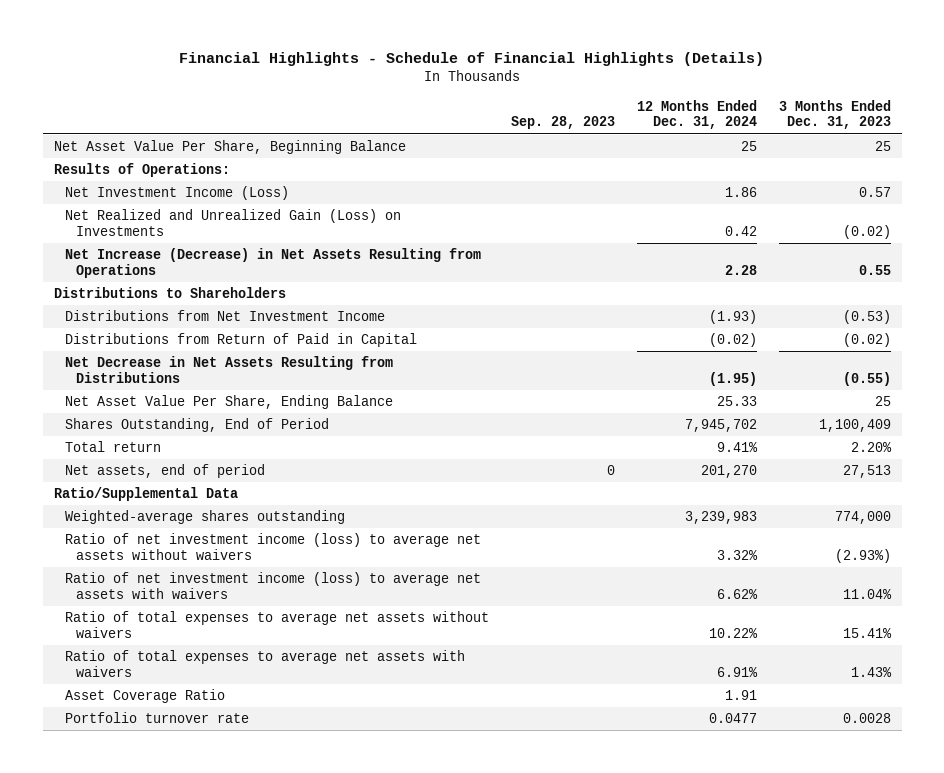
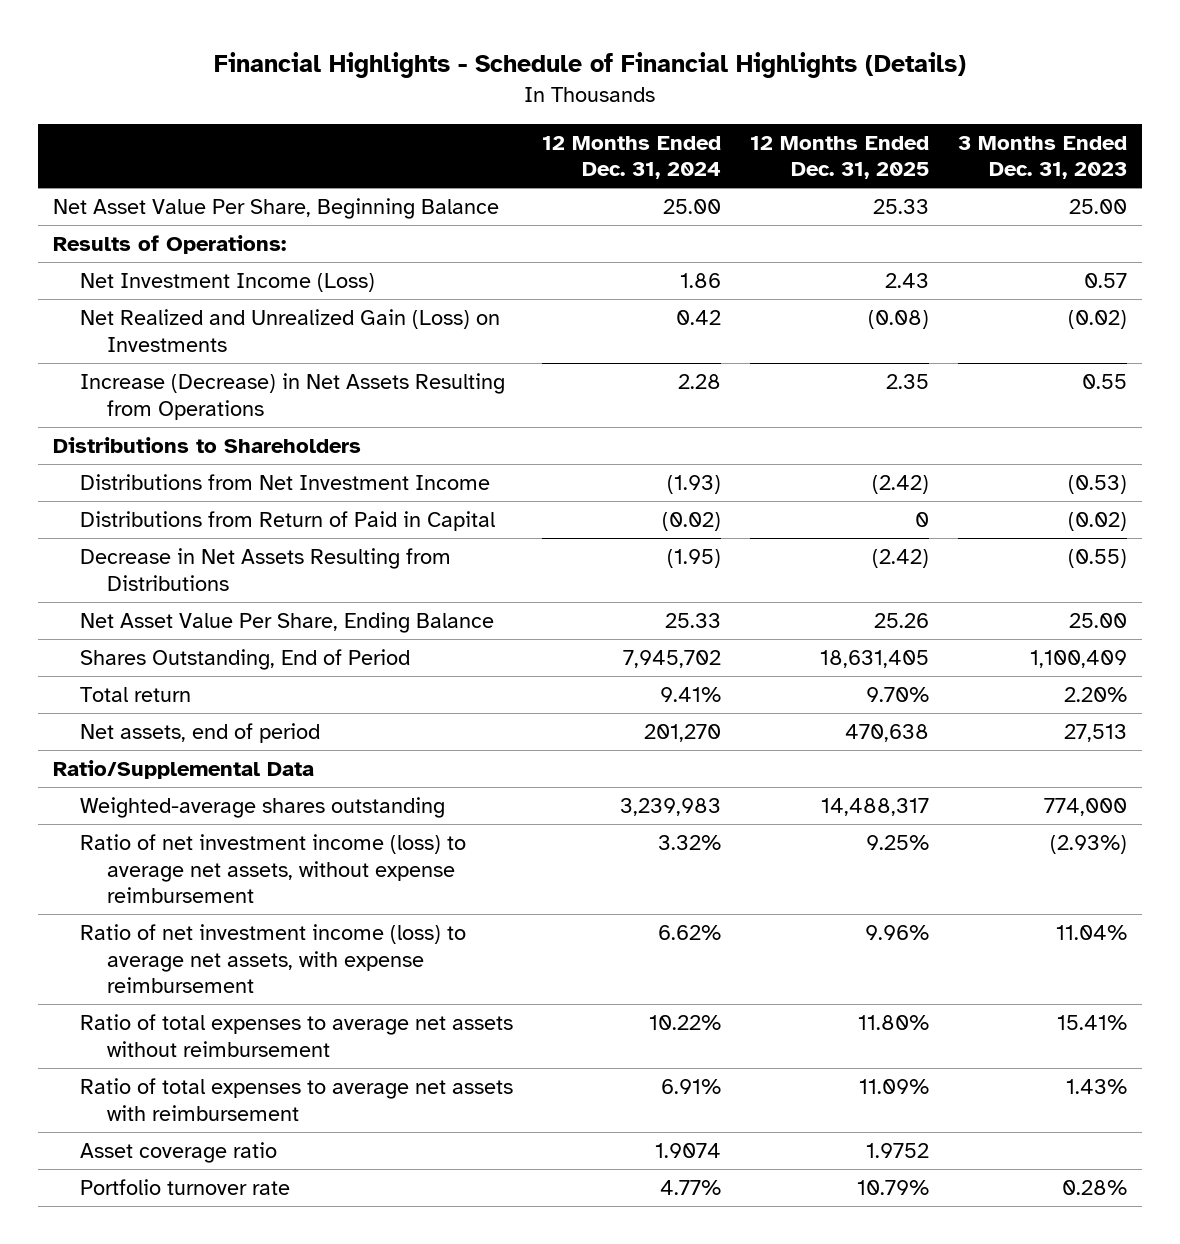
- | Sep. 28, 2023 | 12 Months Ended Dec. 31, 2024 | 3 Months Ended Dec. 31, 2023
+ | 12 Months Ended Dec. 31, 2024 | 12 Months Ended Dec. 31, 2025 | 3 Months Ended Dec. 31, 2023
- Net Asset Value Per Share, Beginning Balance | | 25 | 25
+ Net Asset Value Per Share, Beginning Balance | 25.00 | 25.33 | 25.00
- Net Increase (Decrease) in Net Assets Resulting from Operations | | 2.28 | 0.55
+ Increase (Decrease) in Net Assets Resulting from Operations | 2.28 | 2.35 | 0.55
- Net Decrease in Net Assets Resulting from Distributions | | (1.95) | (0.55)
- Net Asset Value Per Share, Ending Balance | | 25.33 | 25
+ Decrease in Net Assets Resulting from Distributions | (1.95) | (2.42) | (0.55)
+ Net Asset Value Per Share, Ending Balance | 25.33 | 25.26 | 25.00
- Ratio of net investment income (loss) to average net assets without waivers | | 3.32% | (2.93%)
- Ratio of net investment income (loss) to average net assets with waivers | | 6.62% | 11.04%
- Ratio of total expenses to average net assets without waivers | | 10.22% | 15.41%
- Ratio of total expenses to average net assets with waivers | | 6.91% | 1.43%
- Asset Coverage Ratio | | 1.91 |
- Portfolio turnover rate | | 0.0477 | 0.0028
+ Ratio of net investment income (loss) to average net assets, without expense reimbursement | 3.32% | 9.25% | (2.93%)
+ Ratio of net investment income (loss) to average net assets, with expense reimbursement | 6.62% | 9.96% | 11.04%
+ Ratio of total expenses to average net assets without reimbursement | 10.22% | 11.80% | 15.41%
+ Ratio of total expenses to average net assets with reimbursement | 6.91% | 11.09% | 1.43%
+ Asset coverage ratio | 1.9074 | 1.9752 |
+ Portfolio turnover rate | 4.77% | 10.79% | 0.28%

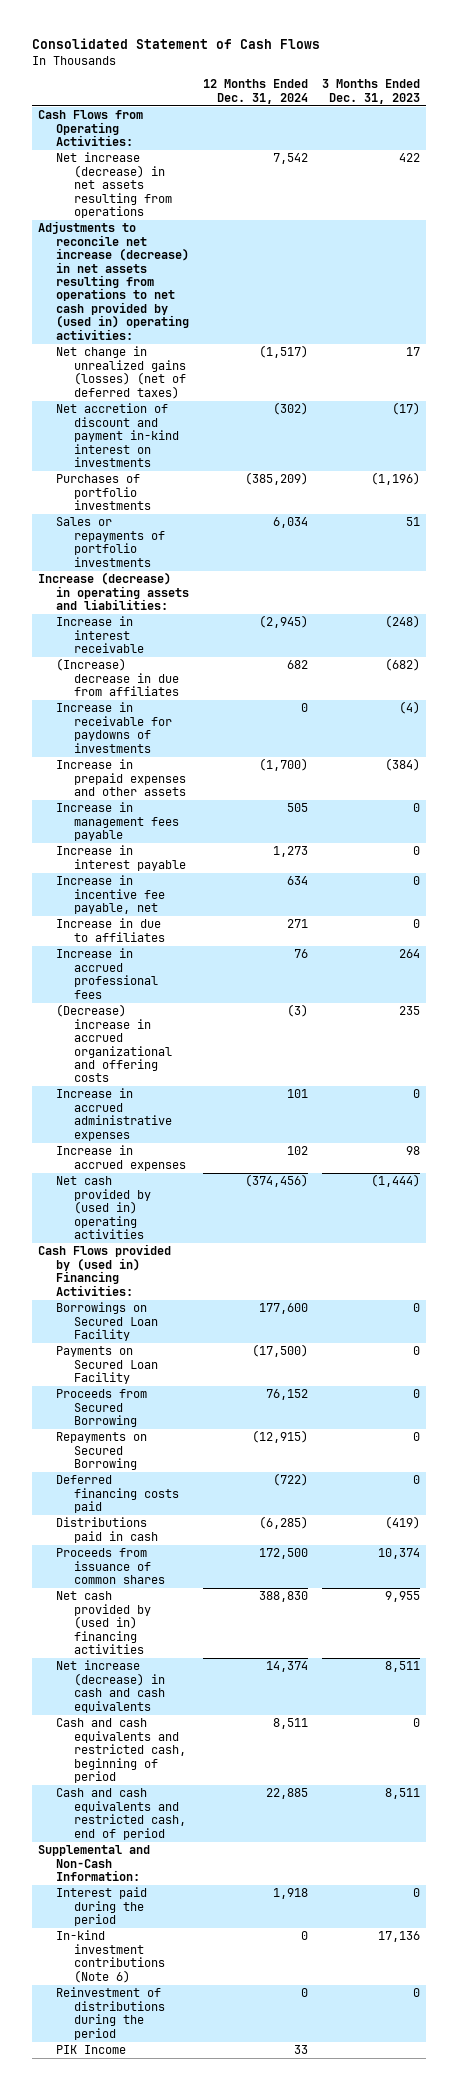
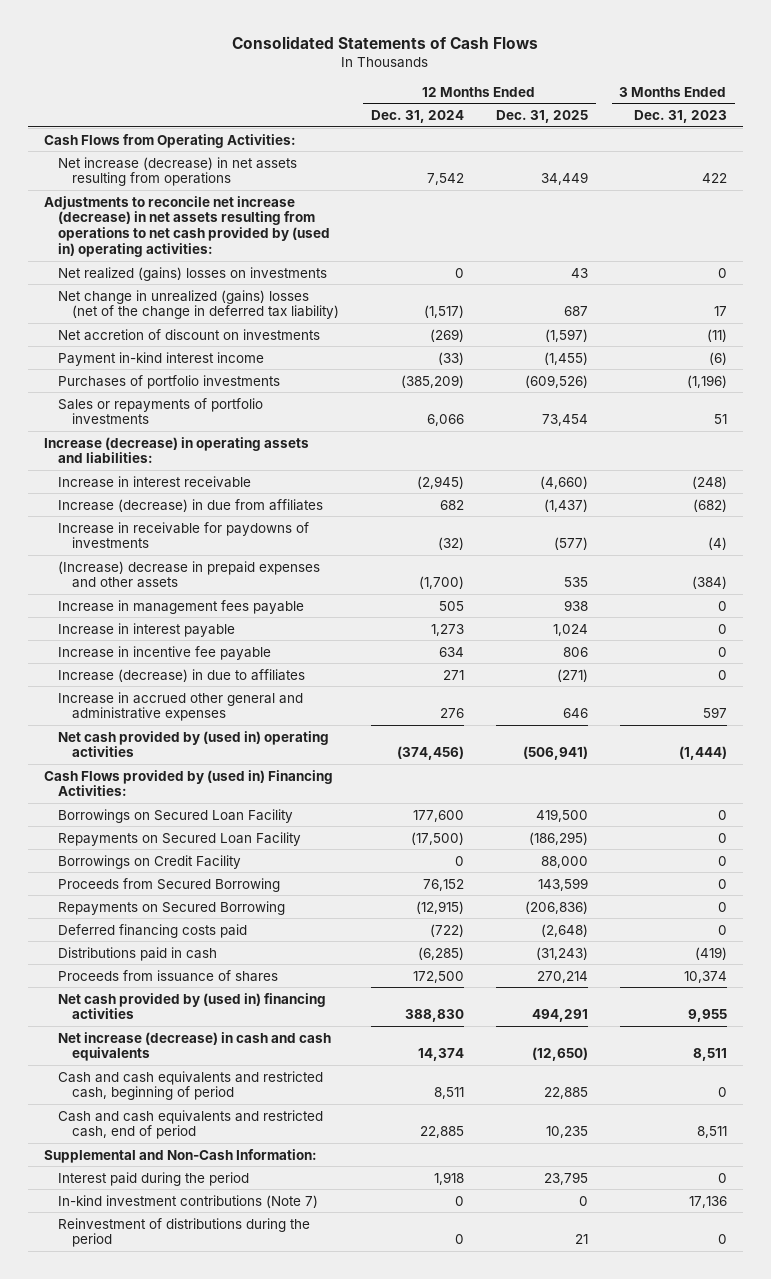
- Consolidated Statement of Cash Flows
+ Consolidated Statements of Cash Flows
- | 12 Months Ended Dec. 31, 2024 | 3 Months Ended Dec. 31, 2023
+ | 12 Months Ended Dec. 31, 2024 | 12 Months Ended Dec. 31, 2025 | 3 Months Ended Dec. 31, 2023
- Net change in unrealized gains (losses) (net of deferred taxes) | (1,517) | 17
- Net accretion of discount and payment in-kind interest on investments | (302) | (17)
+ Net realized (gains) losses on investments | 0 | 43 | 0
+ Net change in unrealized (gains) losses (net of the change in deferred tax liability) | (1,517) | 687 | 17
+ Net accretion of discount on investments | (269) | (1,597) | (11)
+ Payment in-kind interest income | (33) | (1,455) | (6)
- Sales or repayments of portfolio investments | 6,034 | 51
+ Sales or repayments of portfolio investments | 6,066 | 73,454 | 51
- (Increase) decrease in due from affiliates | 682 | (682)
- Increase in receivable for paydowns of investments | 0 | (4)
- Increase in prepaid expenses and other assets | (1,700) | (384)
+ Increase (decrease) in due from affiliates | 682 | (1,437) | (682)
+ Increase in receivable for paydowns of investments | (32) | (577) | (4)
+ (Increase) decrease in prepaid expenses and other assets | (1,700) | 535 | (384)
- Increase in incentive fee payable, net | 634 | 0
- Increase in due to affiliates | 271 | 0
- Increase in accrued professional fees | 76 | 264
- (Decrease) increase in accrued organizational and offering costs | (3) | 235
- Increase in accrued administrative expenses | 101 | 0
- Increase in accrued expenses | 102 | 98
+ Increase in incentive fee payable | 634 | 806 | 0
+ Increase (decrease) in due to affiliates | 271 | (271) | 0
+ Increase in accrued other general and administrative expenses | 276 | 646 | 597
- Payments on Secured Loan Facility | (17,500) | 0
+ Repayments on Secured Loan Facility | (17,500) | (186,295) | 0
+ Borrowings on Credit Facility | 0 | 88,000 | 0
- Proceeds from issuance of common shares | 172,500 | 10,374
+ Proceeds from issuance of shares | 172,500 | 270,214 | 10,374
- In-kind investment contributions (Note 6) | 0 | 17,136
+ In-kind investment contributions (Note 7) | 0 | 0 | 17,136
- PIK Income | 33 |

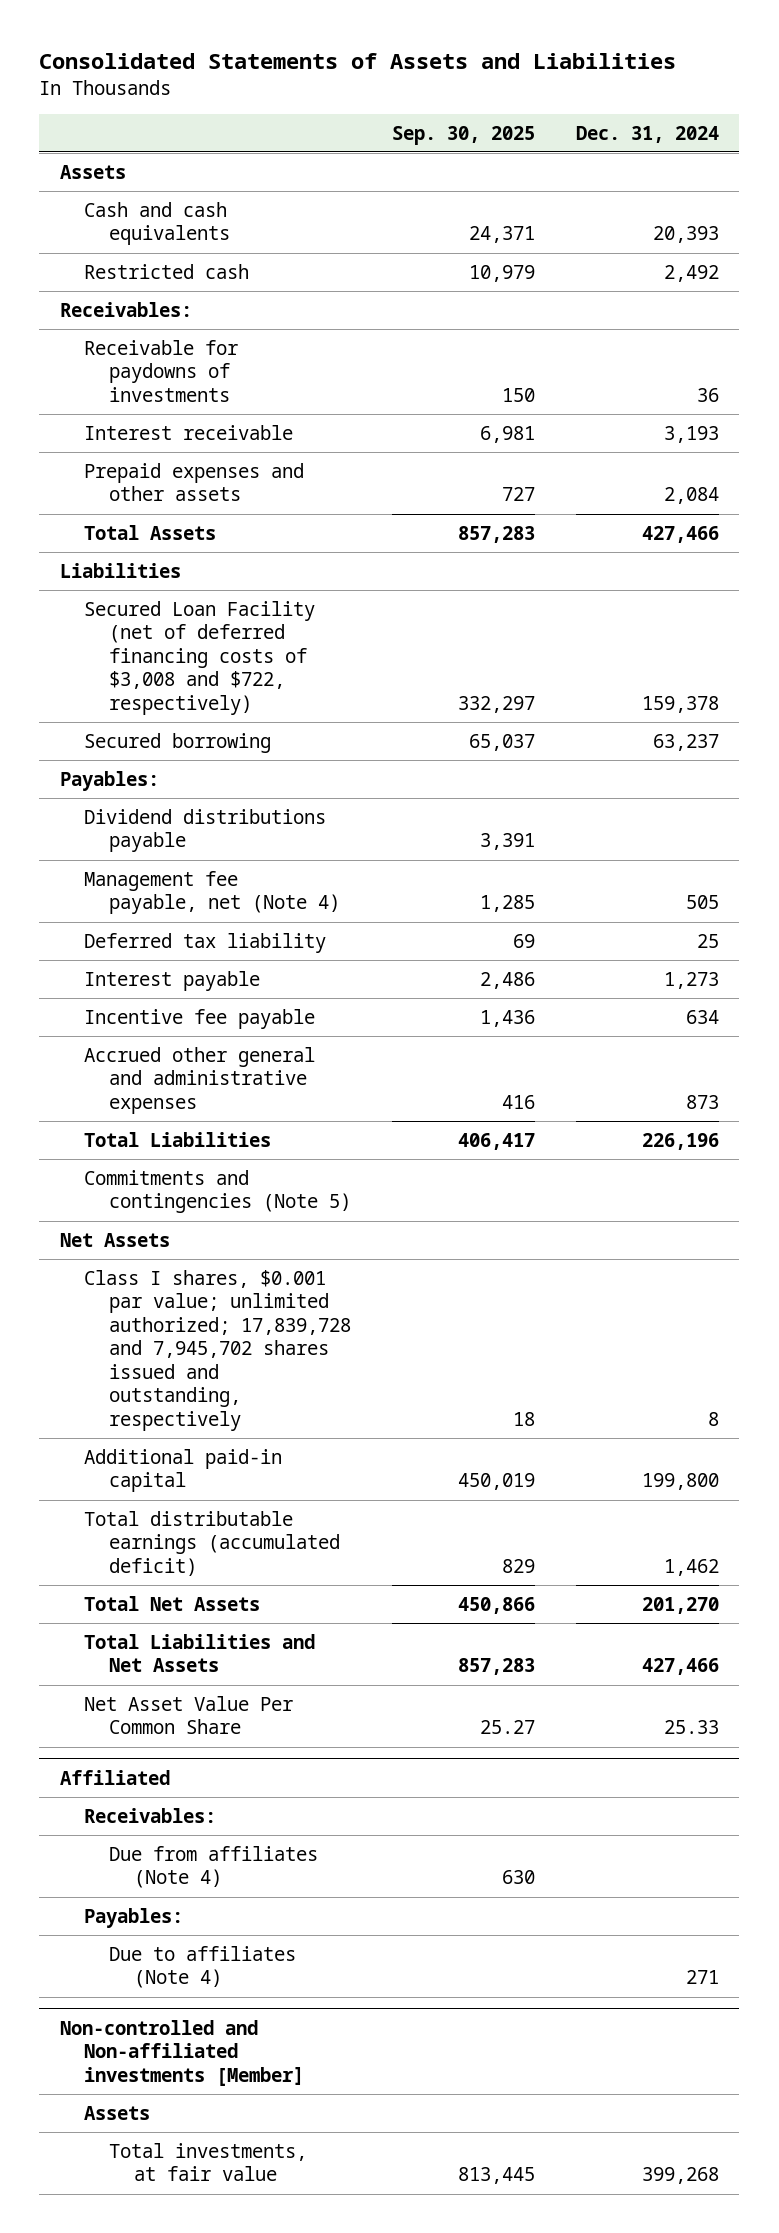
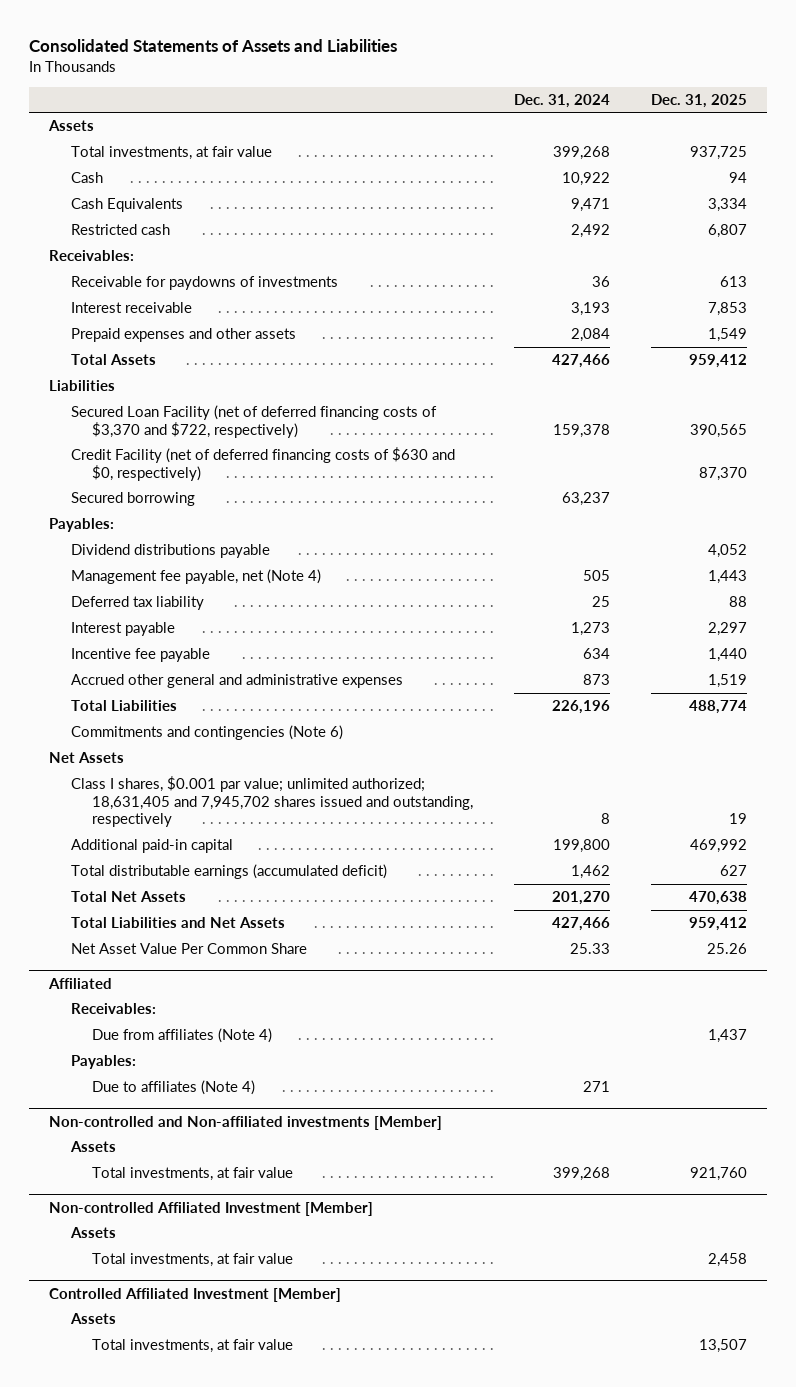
- | Sep. 30, 2025 | Dec. 31, 2024
+ | Dec. 31, 2024 | Dec. 31, 2025
- Cash and cash equivalents | 24,371 | 20,393
+ Total investments, at fair value | 399,268 | 937,725
+ Cash | 10,922 | 94
+ Cash Equivalents | 9,471 | 3,334
- Secured Loan Facility (net of deferred financing costs of $3,008 and $722, respectively) | 332,297 | 159,378
+ Secured Loan Facility (net of deferred financing costs of $3,370 and $722, respectively) | 159,378 | 390,565
+ Credit Facility (net of deferred financing costs of $630 and $0, respectively) | | 87,370
- Commitments and contingencies (Note 5)
+ Commitments and contingencies (Note 6)
- Class I shares, $0.001 par value; unlimited authorized; 17,839,728 and 7,945,702 shares issued and outstanding, respectively | 18 | 8
+ Class I shares, $0.001 par value; unlimited authorized; 18,631,405 and 7,945,702 shares issued and outstanding, respectively | 8 | 19
+ Non-controlled Affiliated Investment [Member]
+ Assets
+ Total investments, at fair value | | 2,458
+ Controlled Affiliated Investment [Member]
+ Assets
+ Total investments, at fair value | | 13,507

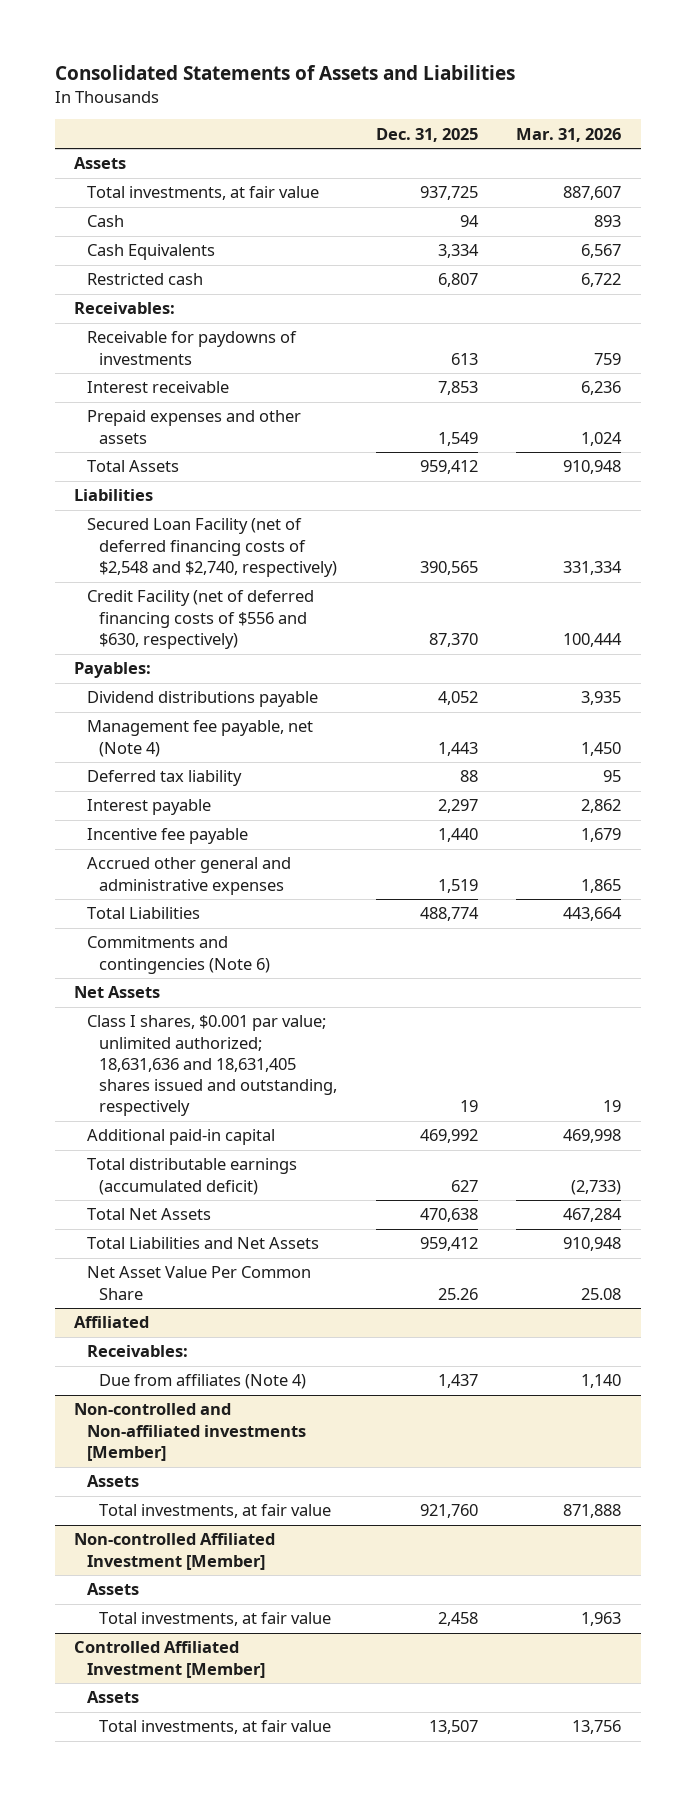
- | Dec. 31, 2024 | Dec. 31, 2025
+ | Dec. 31, 2025 | Mar. 31, 2026
- Secured Loan Facility (net of deferred financing costs of $3,370 and $722, respectively) | 159,378 | 390,565
- Credit Facility (net of deferred financing costs of $630 and $0, respectively) | | 87,370
- Secured borrowing | 63,237 |
+ Secured Loan Facility (net of deferred financing costs of $2,548 and $2,740, respectively) | 390,565 | 331,334
+ Credit Facility (net of deferred financing costs of $556 and $630, respectively) | 87,370 | 100,444
- Class I shares, $0.001 par value; unlimited authorized; 18,631,405 and 7,945,702 shares issued and outstanding, respectively | 8 | 19
+ Class I shares, $0.001 par value; unlimited authorized; 18,631,636 and 18,631,405 shares issued and outstanding, respectively | 19 | 19
@ Affiliated
- Payables:
- Due to affiliates (Note 4) | 271 |

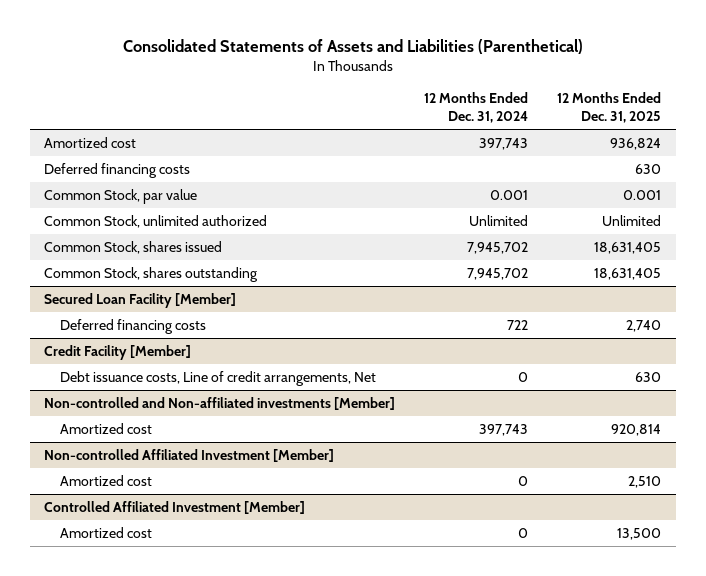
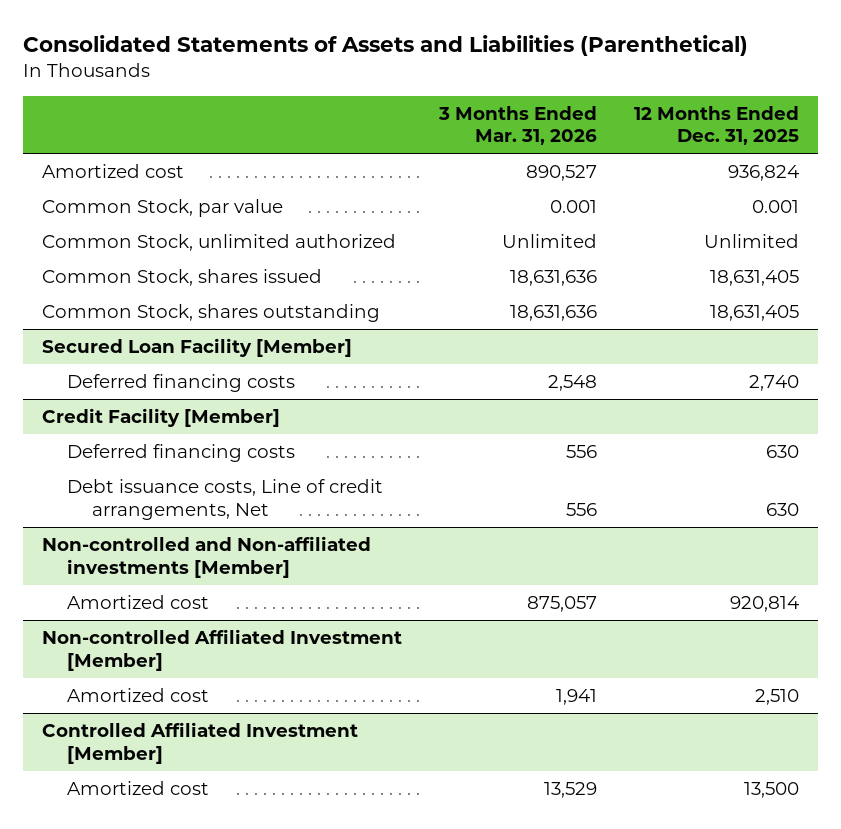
- | 12 Months Ended Dec. 31, 2024 | 12 Months Ended Dec. 31, 2025
+ | 3 Months Ended Mar. 31, 2026 | 12 Months Ended Dec. 31, 2025
- Deferred financing costs | | 630
@ Credit Facility [Member]
+ Deferred financing costs | 556 | 630

